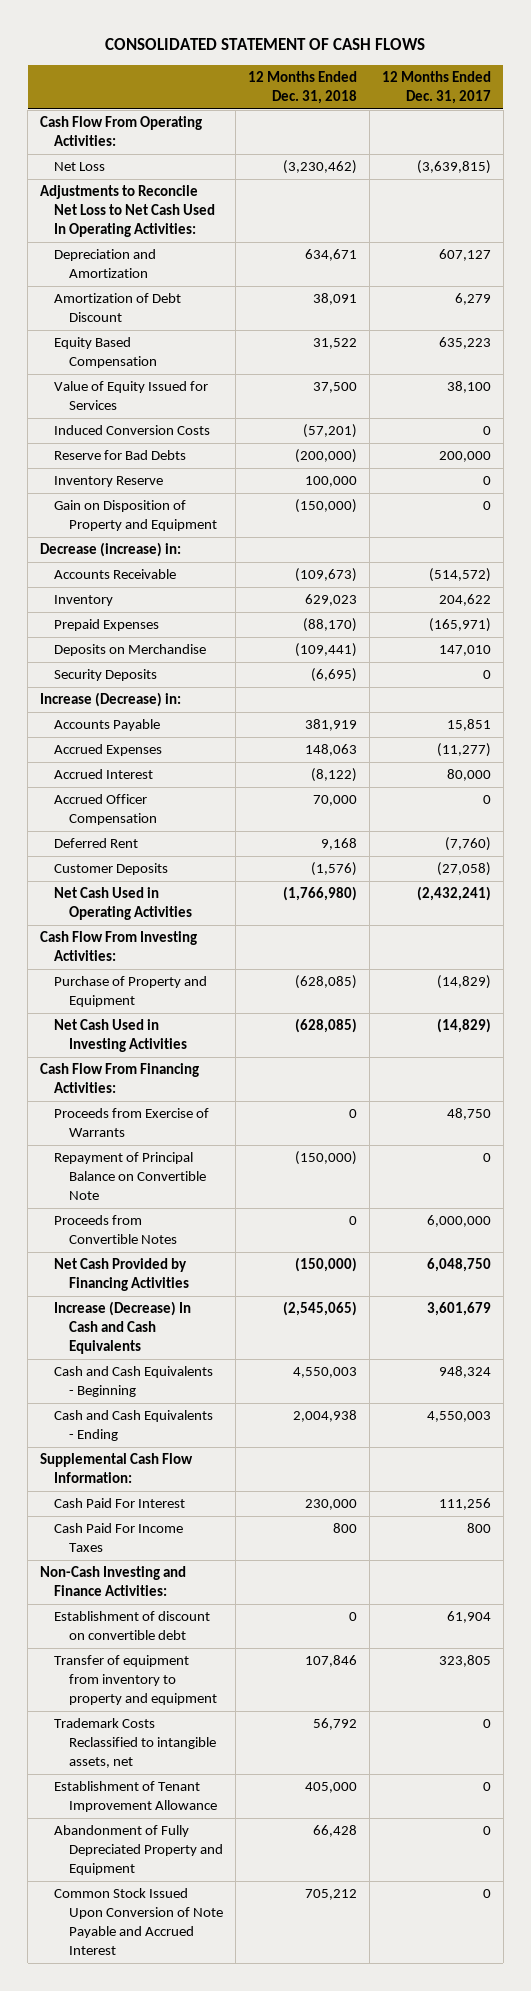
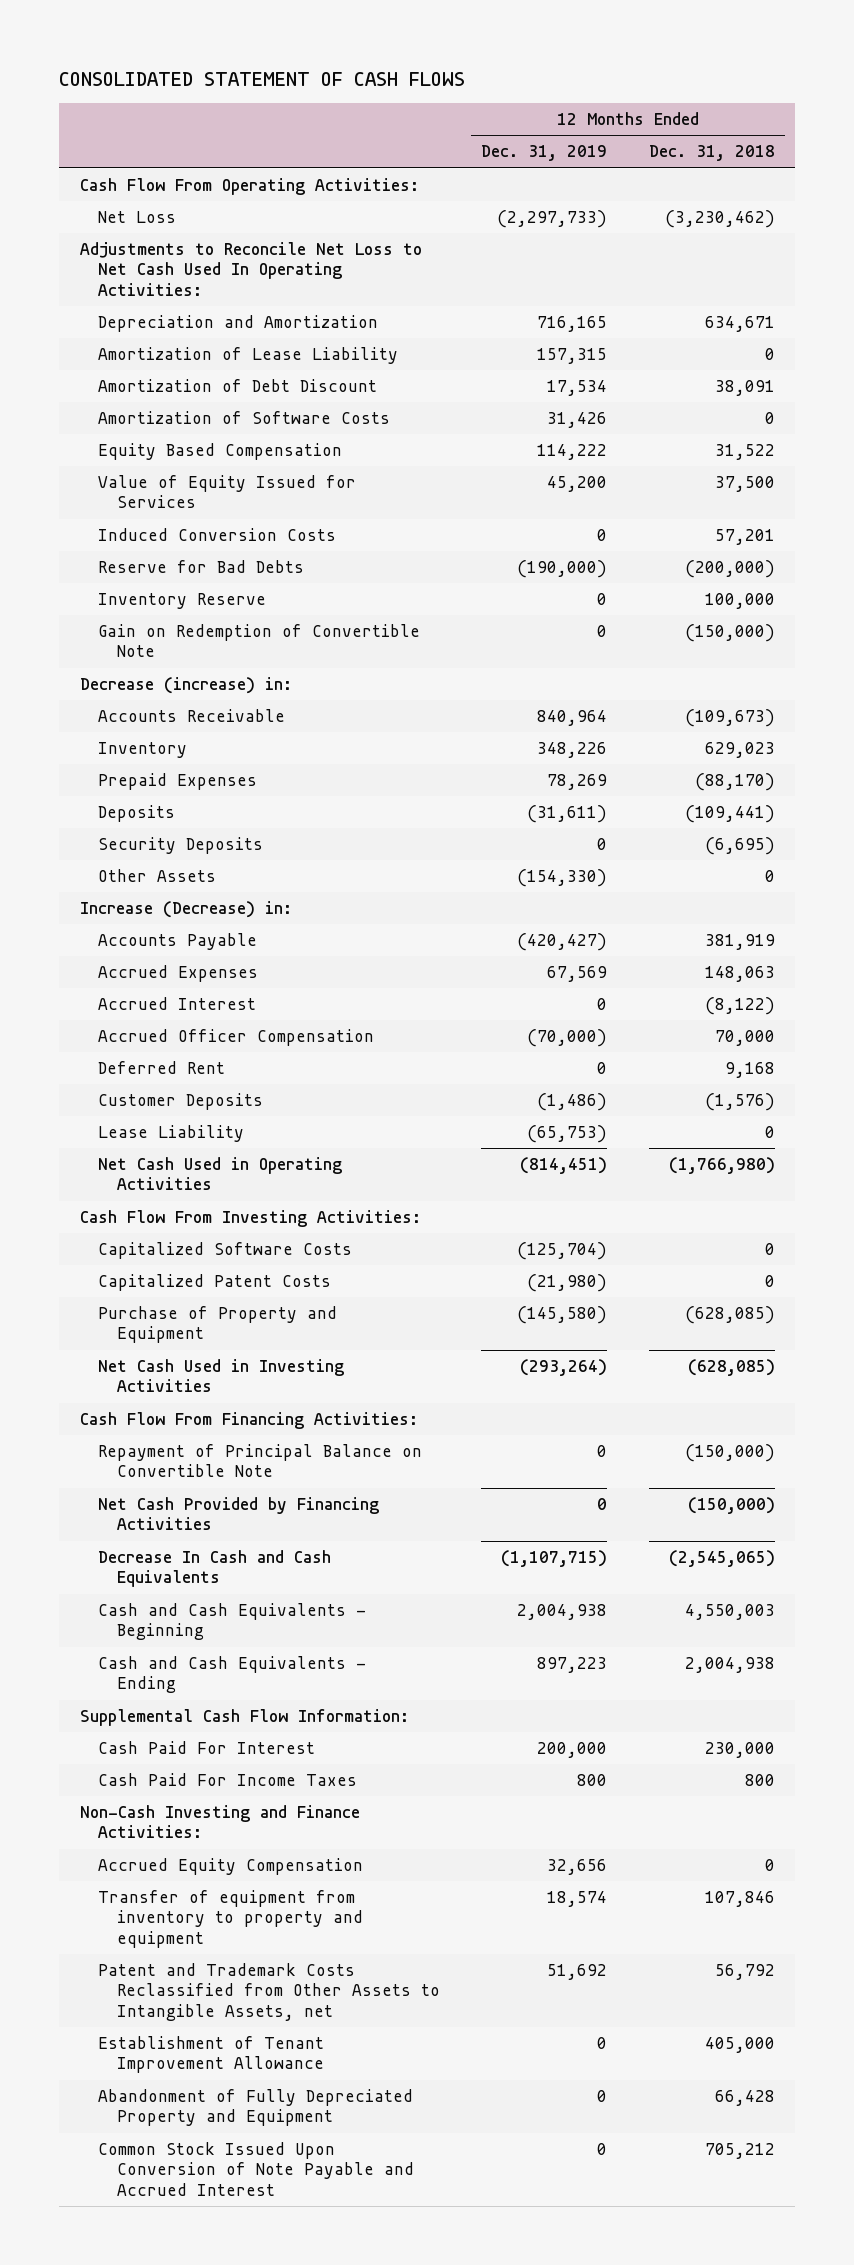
- | 12 Months Ended Dec. 31, 2018 | 12 Months Ended Dec. 31, 2017
+ | 12 Months Ended Dec. 31, 2019 | 12 Months Ended Dec. 31, 2018
+ Amortization of Lease Liability | 157,315 | 0
+ Amortization of Software Costs | 31,426 | 0
- Induced Conversion Costs | (57,201) | 0
+ Induced Conversion Costs | 0 | 57,201
- Gain on Disposition of Property and Equipment | (150,000) | 0
+ Gain on Redemption of Convertible Note | 0 | (150,000)
- Deposits on Merchandise | (109,441) | 147,010
+ Deposits | (31,611) | (109,441)
+ Other Assets | (154,330) | 0
+ Lease Liability | (65,753) | 0
+ Capitalized Software Costs | (125,704) | 0
+ Capitalized Patent Costs | (21,980) | 0
- Proceeds from Exercise of Warrants | 0 | 48,750
- Proceeds from Convertible Notes | 0 | 6,000,000
- Increase (Decrease) In Cash and Cash Equivalents | (2,545,065) | 3,601,679
+ Decrease In Cash and Cash Equivalents | (1,107,715) | (2,545,065)
- Establishment of discount on convertible debt | 0 | 61,904
+ Accrued Equity Compensation | 32,656 | 0
- Trademark Costs Reclassified to intangible assets, net | 56,792 | 0
+ Patent and Trademark Costs Reclassified from Other Assets to Intangible Assets, net | 51,692 | 56,792

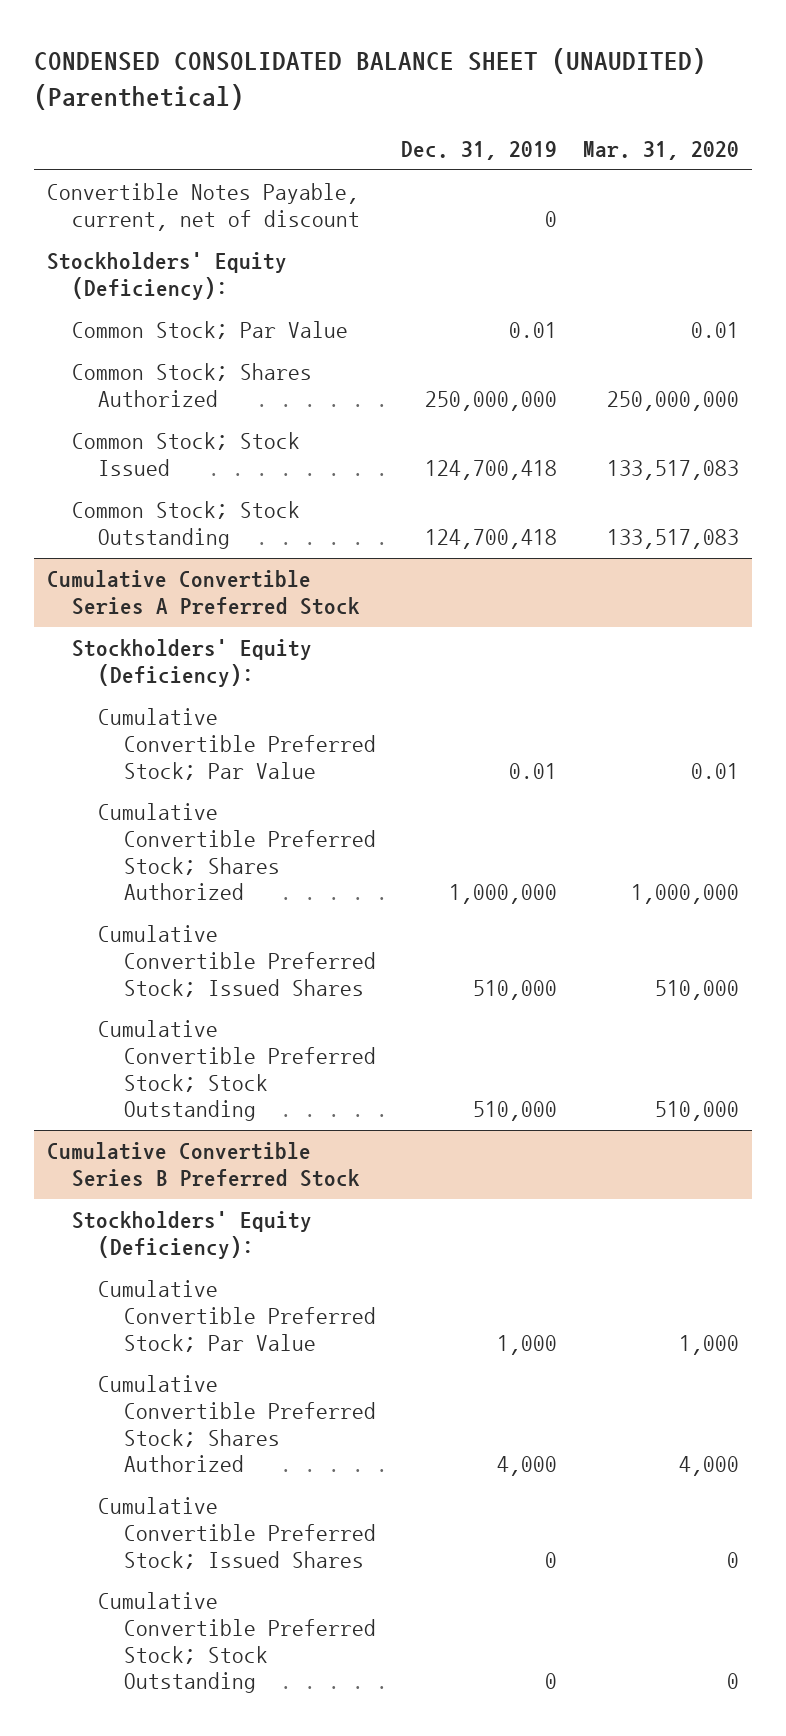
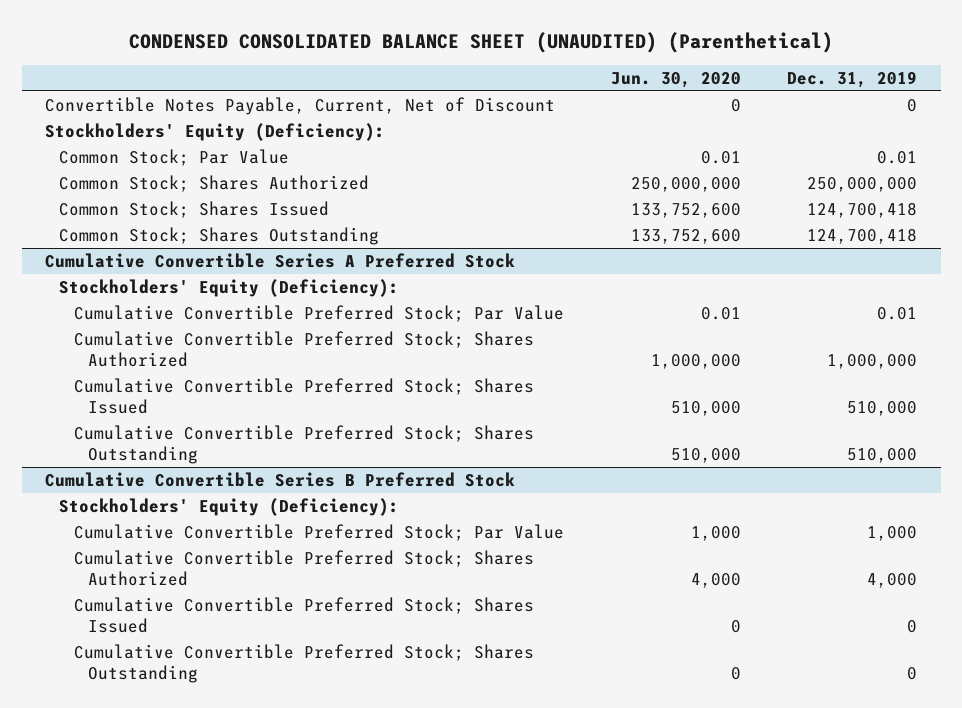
- | Dec. 31, 2019 | Mar. 31, 2020
+ | Jun. 30, 2020 | Dec. 31, 2019
- Convertible Notes Payable, current, net of discount | 0 |
+ Convertible Notes Payable, Current, Net of Discount | 0 | 0
- Common Stock; Stock Issued | 124,700,418 | 133,517,083
- Common Stock; Stock Outstanding | 124,700,418 | 133,517,083
+ Common Stock; Shares Issued | 133,752,600 | 124,700,418
+ Common Stock; Shares Outstanding | 133,752,600 | 124,700,418
@ Cumulative Convertible Series A Preferred Stock
- Cumulative Convertible Preferred Stock; Issued Shares | 510,000 | 510,000
- Cumulative Convertible Preferred Stock; Stock Outstanding | 510,000 | 510,000
+ Cumulative Convertible Preferred Stock; Shares Issued | 510,000 | 510,000
+ Cumulative Convertible Preferred Stock; Shares Outstanding | 510,000 | 510,000
@ Cumulative Convertible Series B Preferred Stock
- Cumulative Convertible Preferred Stock; Issued Shares | 0 | 0
- Cumulative Convertible Preferred Stock; Stock Outstanding | 0 | 0
+ Cumulative Convertible Preferred Stock; Shares Issued | 0 | 0
+ Cumulative Convertible Preferred Stock; Shares Outstanding | 0 | 0

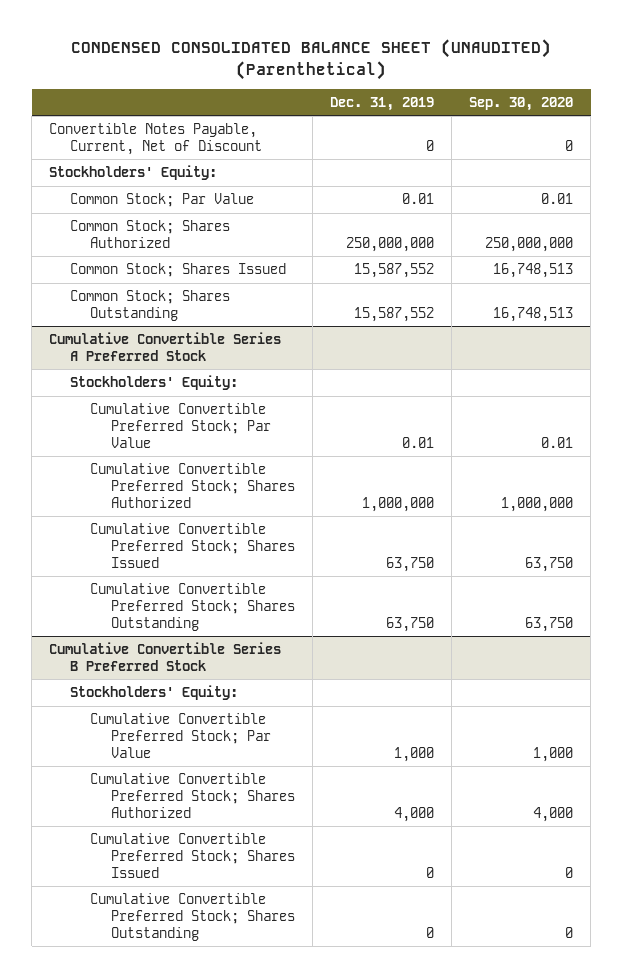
- | Jun. 30, 2020 | Dec. 31, 2019
+ | Dec. 31, 2019 | Sep. 30, 2020
- Stockholders' Equity (Deficiency):
+ Stockholders' Equity:
- Common Stock; Shares Issued | 133,752,600 | 124,700,418
- Common Stock; Shares Outstanding | 133,752,600 | 124,700,418
+ Common Stock; Shares Issued | 15,587,552 | 16,748,513
+ Common Stock; Shares Outstanding | 15,587,552 | 16,748,513
@ Cumulative Convertible Series A Preferred Stock
- Stockholders' Equity (Deficiency):
+ Stockholders' Equity:
- Cumulative Convertible Preferred Stock; Shares Issued | 510,000 | 510,000
- Cumulative Convertible Preferred Stock; Shares Outstanding | 510,000 | 510,000
+ Cumulative Convertible Preferred Stock; Shares Issued | 63,750 | 63,750
+ Cumulative Convertible Preferred Stock; Shares Outstanding | 63,750 | 63,750
@ Cumulative Convertible Series B Preferred Stock
- Stockholders' Equity (Deficiency):
+ Stockholders' Equity:

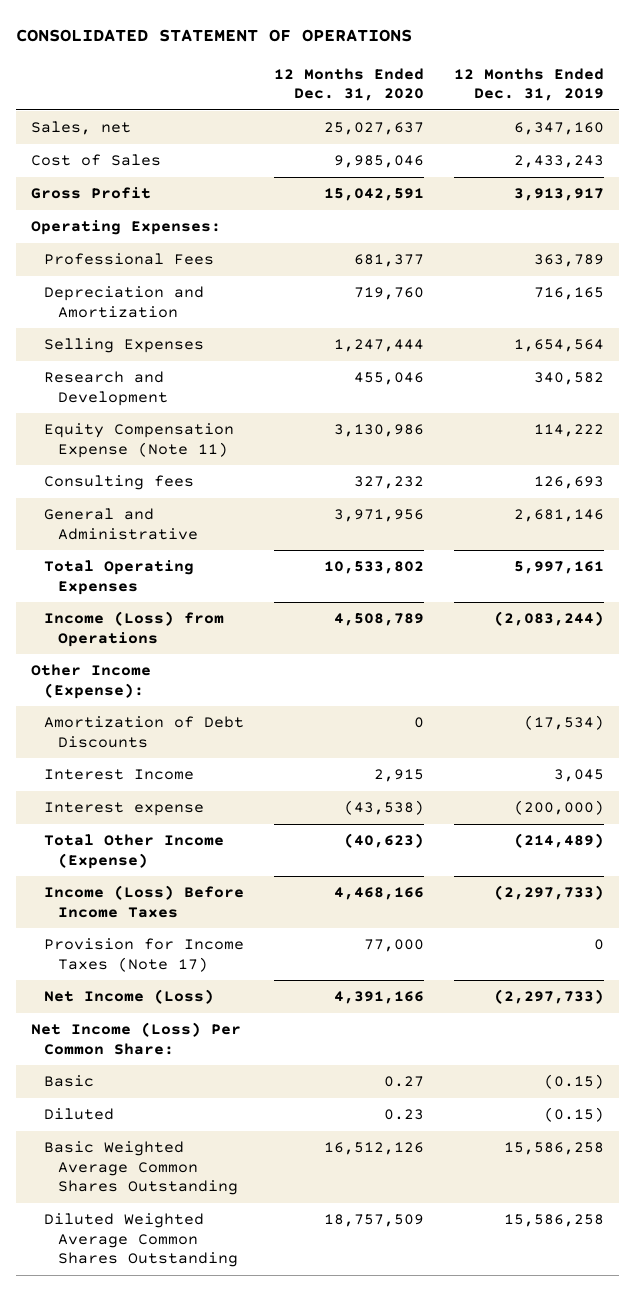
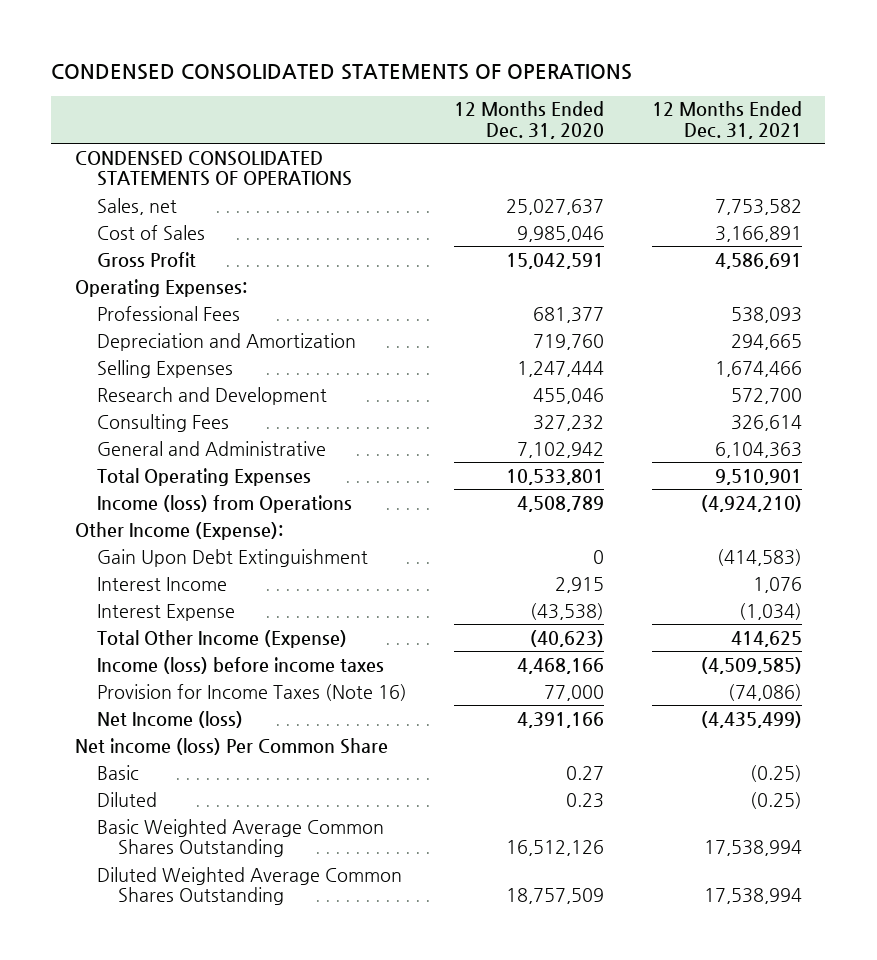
- CONSOLIDATED STATEMENT OF OPERATIONS
+ CONDENSED CONSOLIDATED STATEMENTS OF OPERATIONS
- | 12 Months Ended Dec. 31, 2020 | 12 Months Ended Dec. 31, 2019
+ | 12 Months Ended Dec. 31, 2020 | 12 Months Ended Dec. 31, 2021
+ CONDENSED CONSOLIDATED STATEMENTS OF OPERATIONS
- Equity Compensation Expense (Note 11) | 3,130,986 | 114,222
- Consulting fees | 327,232 | 126,693
- General and Administrative | 3,971,956 | 2,681,146
- Total Operating Expenses | 10,533,802 | 5,997,161
- Income (Loss) from Operations | 4,508,789 | (2,083,244)
+ Consulting Fees | 327,232 | 326,614
+ General and Administrative | 7,102,942 | 6,104,363
+ Total Operating Expenses | 10,533,801 | 9,510,901
+ Income (loss) from Operations | 4,508,789 | (4,924,210)
- Amortization of Debt Discounts | 0 | (17,534)
+ Gain Upon Debt Extinguishment | 0 | (414,583)
- Interest expense | (43,538) | (200,000)
+ Interest Expense | (43,538) | (1,034)
- Income (Loss) Before Income Taxes | 4,468,166 | (2,297,733)
- Provision for Income Taxes (Note 17) | 77,000 | 0
- Net Income (Loss) | 4,391,166 | (2,297,733)
- Net Income (Loss) Per Common Share:
+ Income (loss) before income taxes | 4,468,166 | (4,509,585)
+ Provision for Income Taxes (Note 16) | 77,000 | (74,086)
+ Net Income (loss) | 4,391,166 | (4,435,499)
+ Net income (loss) Per Common Share

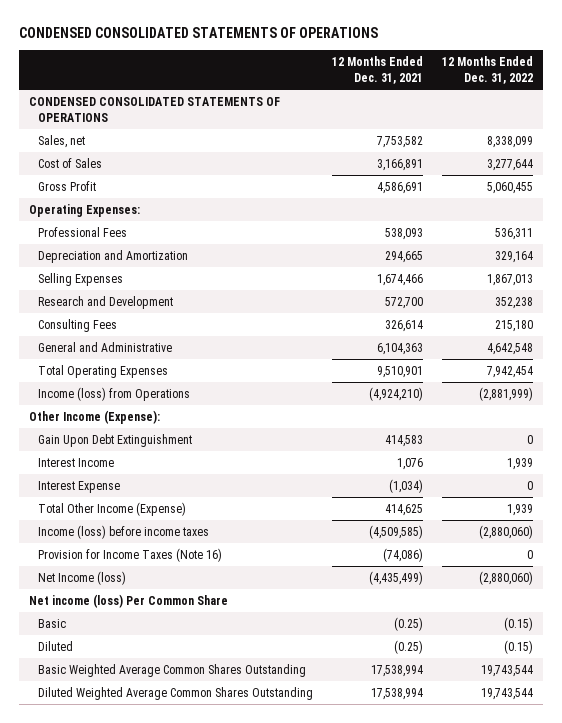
- | 12 Months Ended Dec. 31, 2020 | 12 Months Ended Dec. 31, 2021
+ | 12 Months Ended Dec. 31, 2021 | 12 Months Ended Dec. 31, 2022
- Gain Upon Debt Extinguishment | 0 | (414,583)
+ Gain Upon Debt Extinguishment | 414,583 | 0

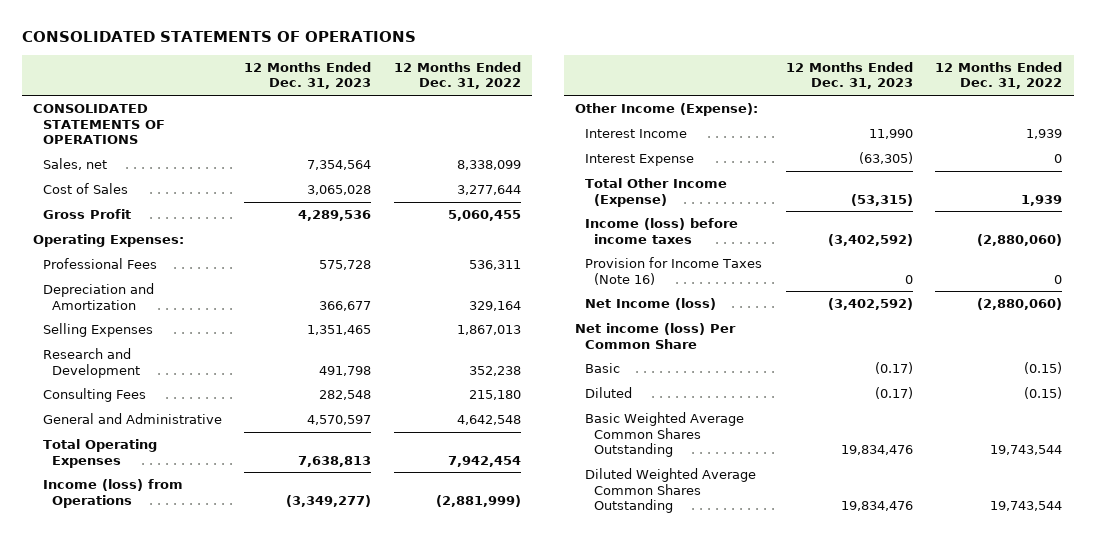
- CONDENSED CONSOLIDATED STATEMENTS OF OPERATIONS
+ CONSOLIDATED STATEMENTS OF OPERATIONS
- | 12 Months Ended Dec. 31, 2021 | 12 Months Ended Dec. 31, 2022
+ | 12 Months Ended Dec. 31, 2023 | 12 Months Ended Dec. 31, 2022
- CONDENSED CONSOLIDATED STATEMENTS OF OPERATIONS
+ CONSOLIDATED STATEMENTS OF OPERATIONS
- Gain Upon Debt Extinguishment | 414,583 | 0

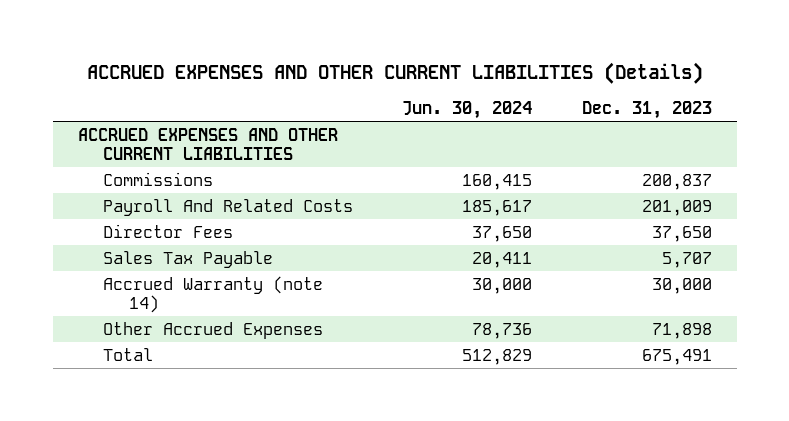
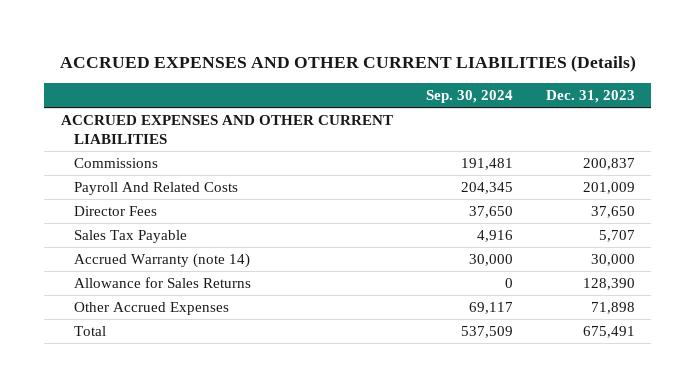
- | Jun. 30, 2024 | Dec. 31, 2023
+ | Sep. 30, 2024 | Dec. 31, 2023
+ Allowance for Sales Returns | 0 | 128,390

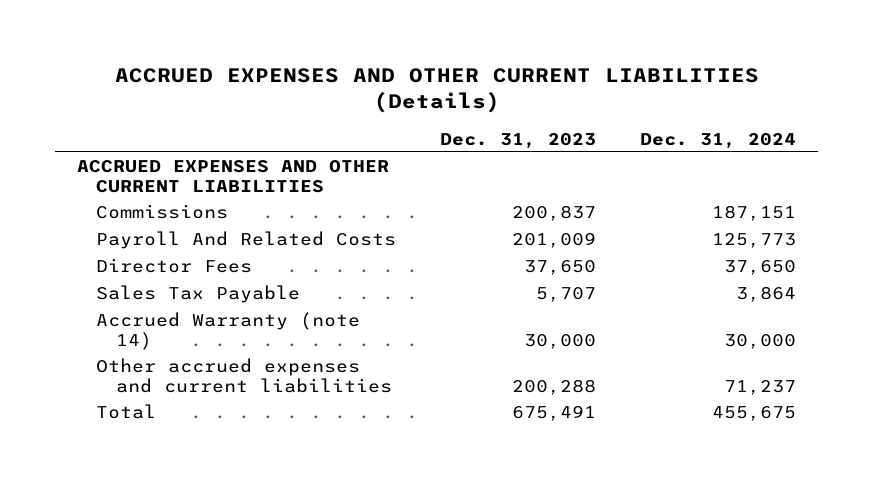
- | Sep. 30, 2024 | Dec. 31, 2023
+ | Dec. 31, 2023 | Dec. 31, 2024
- Allowance for Sales Returns | 0 | 128,390
- Other Accrued Expenses | 69,117 | 71,898
+ Other accrued expenses and current liabilities | 200,288 | 71,237

